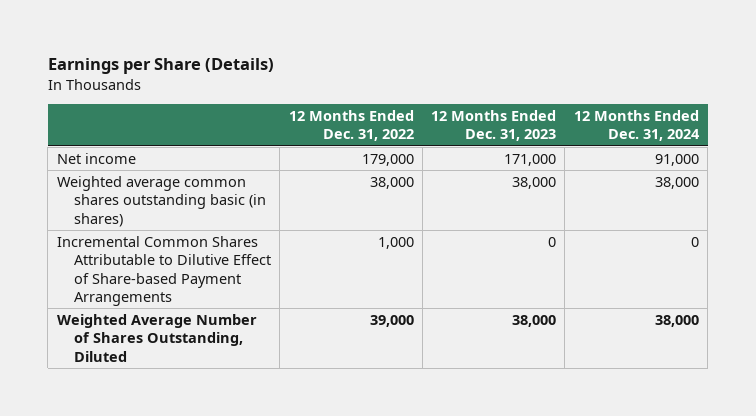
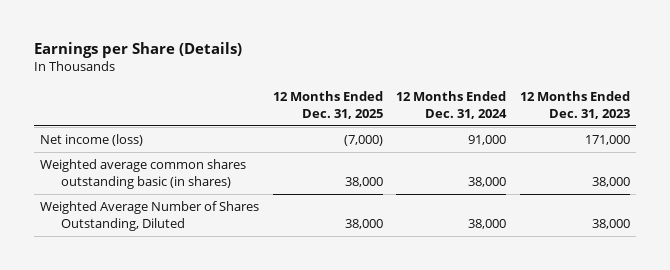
- | 12 Months Ended Dec. 31, 2022 | 12 Months Ended Dec. 31, 2023 | 12 Months Ended Dec. 31, 2024
+ | 12 Months Ended Dec. 31, 2025 | 12 Months Ended Dec. 31, 2024 | 12 Months Ended Dec. 31, 2023
- Net income | 179,000 | 171,000 | 91,000
+ Net income (loss) | (7,000) | 91,000 | 171,000
- Incremental Common Shares Attributable to Dilutive Effect of Share-based Payment Arrangements | 1,000 | 0 | 0

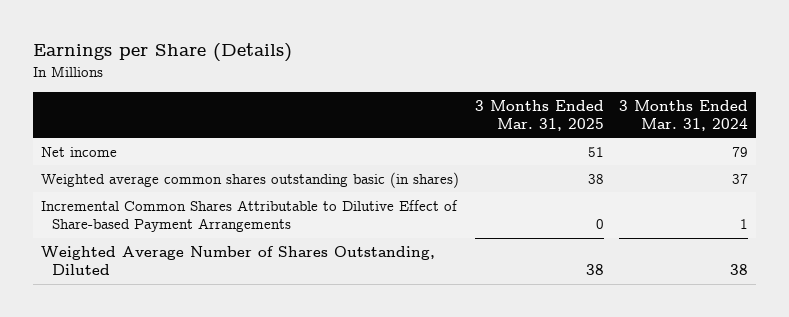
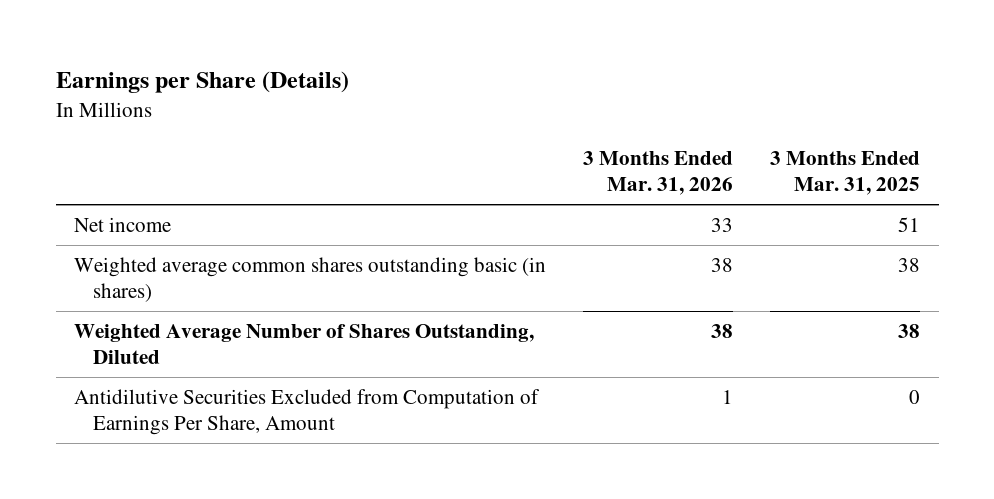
- | 3 Months Ended Mar. 31, 2025 | 3 Months Ended Mar. 31, 2024
+ | 3 Months Ended Mar. 31, 2026 | 3 Months Ended Mar. 31, 2025
- Incremental Common Shares Attributable to Dilutive Effect of Share-based Payment Arrangements | 0 | 1
+ Antidilutive Securities Excluded from Computation of Earnings Per Share, Amount | 1 | 0

